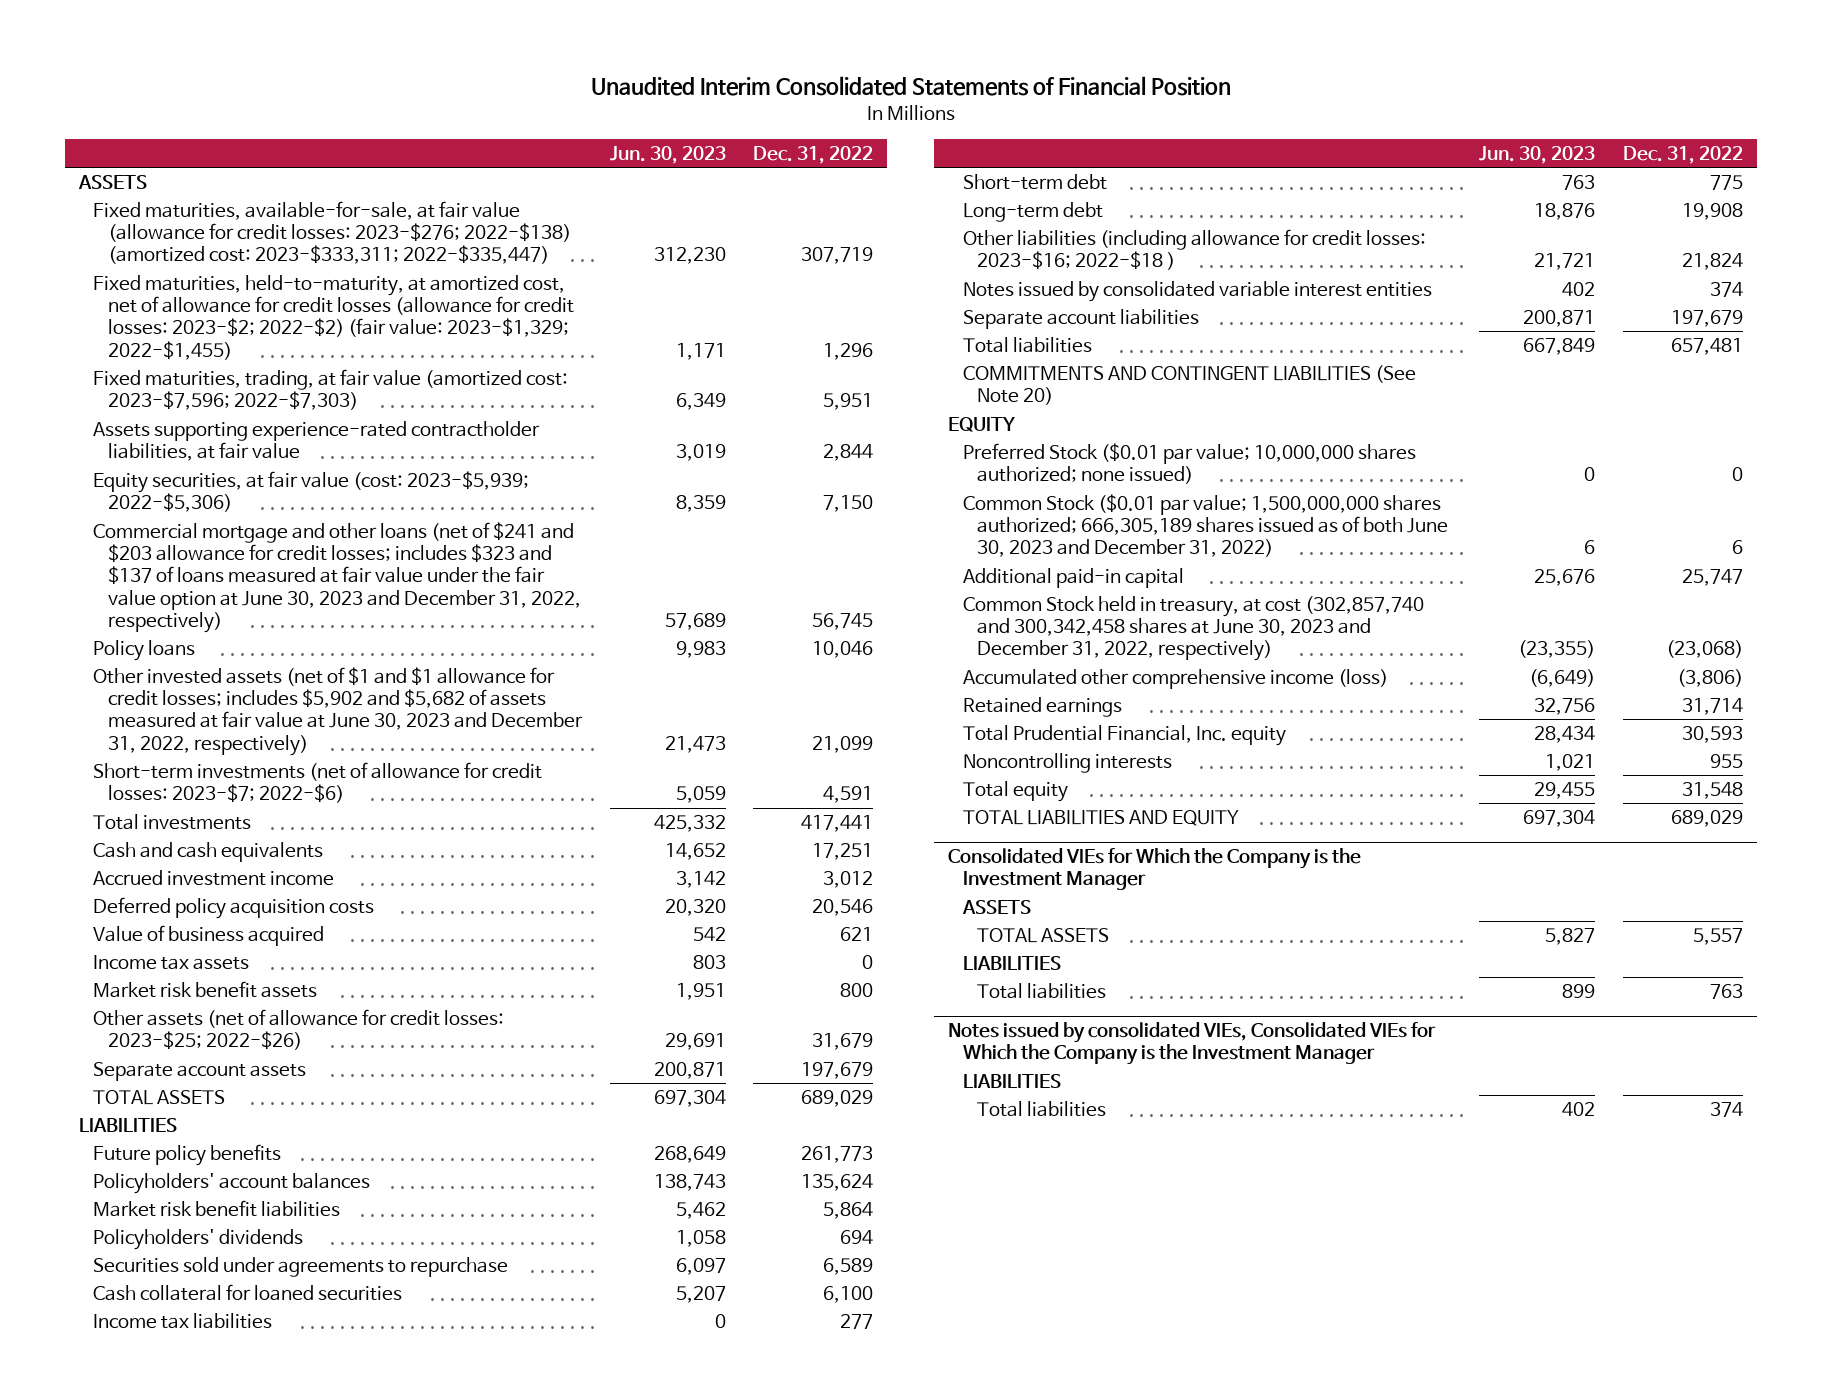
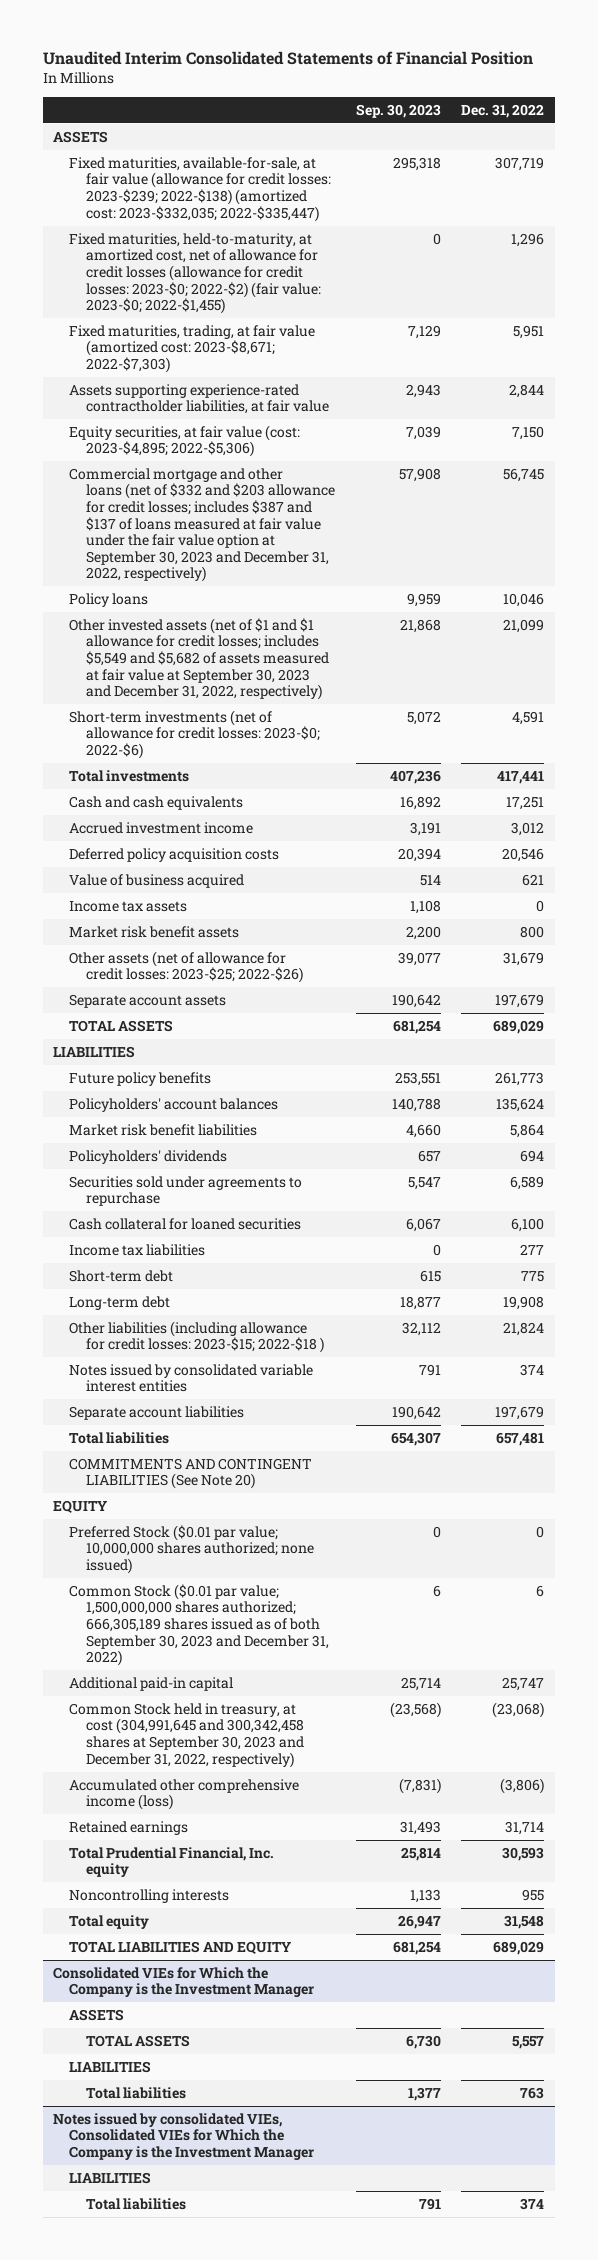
- | Jun. 30, 2023 | Dec. 31, 2022
+ | Sep. 30, 2023 | Dec. 31, 2022
- Fixed maturities, available-for-sale, at fair value (allowance for credit losses: 2023-$276; 2022-$138) (amortized cost: 2023-$333,311; 2022-$335,447) | 312,230 | 307,719
- Fixed maturities, held-to-maturity, at amortized cost, net of allowance for credit losses (allowance for credit losses: 2023-$2; 2022-$2) (fair value: 2023-$1,329; 2022-$1,455) | 1,171 | 1,296
- Fixed maturities, trading, at fair value (amortized cost: 2023-$7,596; 2022-$7,303) | 6,349 | 5,951
+ Fixed maturities, available-for-sale, at fair value (allowance for credit losses: 2023-$239; 2022-$138) (amortized cost: 2023-$332,035; 2022-$335,447) | 295,318 | 307,719
+ Fixed maturities, held-to-maturity, at amortized cost, net of allowance for credit losses (allowance for credit losses: 2023-$0; 2022-$2) (fair value: 2023-$0; 2022-$1,455) | 0 | 1,296
+ Fixed maturities, trading, at fair value (amortized cost: 2023-$8,671; 2022-$7,303) | 7,129 | 5,951
- Equity securities, at fair value (cost: 2023-$5,939; 2022-$5,306) | 8,359 | 7,150
- Commercial mortgage and other loans (net of $241 and $203 allowance for credit losses; includes $323 and $137 of loans measured at fair value under the fair value option at June 30, 2023 and December 31, 2022, respectively) | 57,689 | 56,745
+ Equity securities, at fair value (cost: 2023-$4,895; 2022-$5,306) | 7,039 | 7,150
+ Commercial mortgage and other loans (net of $332 and $203 allowance for credit losses; includes $387 and $137 of loans measured at fair value under the fair value option at September 30, 2023 and December 31, 2022, respectively) | 57,908 | 56,745
- Other invested assets (net of $1 and $1 allowance for credit losses; includes $5,902 and $5,682 of assets measured at fair value at June 30, 2023 and December 31, 2022, respectively) | 21,473 | 21,099
- Short-term investments (net of allowance for credit losses: 2023-$7; 2022-$6) | 5,059 | 4,591
+ Other invested assets (net of $1 and $1 allowance for credit losses; includes $5,549 and $5,682 of assets measured at fair value at September 30, 2023 and December 31, 2022, respectively) | 21,868 | 21,099
+ Short-term investments (net of allowance for credit losses: 2023-$0; 2022-$6) | 5,072 | 4,591
- Other liabilities (including allowance for credit losses: 2023-$16; 2022-$18 ) | 21,721 | 21,824
+ Other liabilities (including allowance for credit losses: 2023-$15; 2022-$18 ) | 32,112 | 21,824
- Common Stock ($0.01 par value; 1,500,000,000 shares authorized; 666,305,189 shares issued as of both June 30, 2023 and December 31, 2022) | 6 | 6
+ Common Stock ($0.01 par value; 1,500,000,000 shares authorized; 666,305,189 shares issued as of both September 30, 2023 and December 31, 2022) | 6 | 6
- Common Stock held in treasury, at cost (302,857,740 and 300,342,458 shares at June 30, 2023 and December 31, 2022, respectively) | (23,355) | (23,068)
+ Common Stock held in treasury, at cost (304,991,645 and 300,342,458 shares at September 30, 2023 and December 31, 2022, respectively) | (23,568) | (23,068)

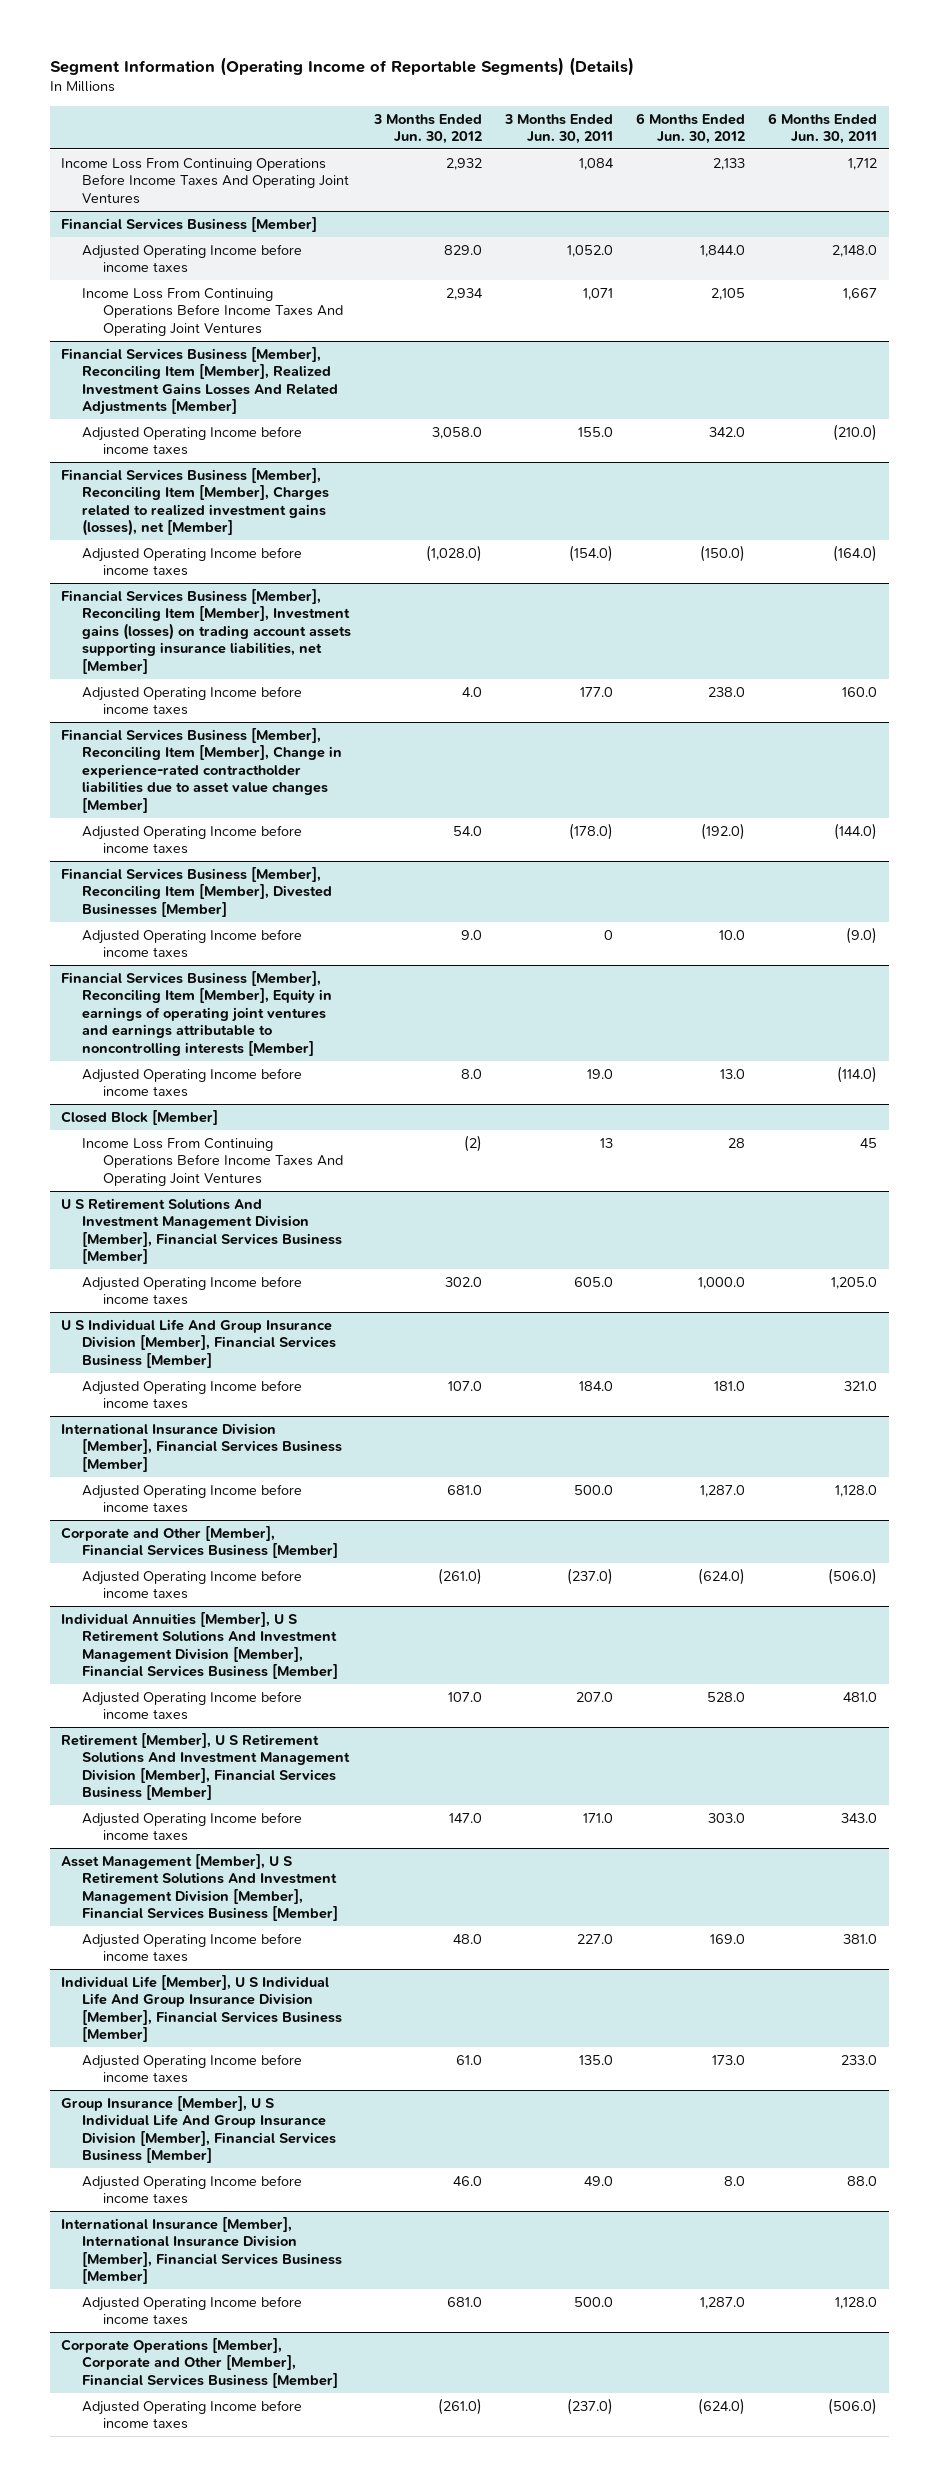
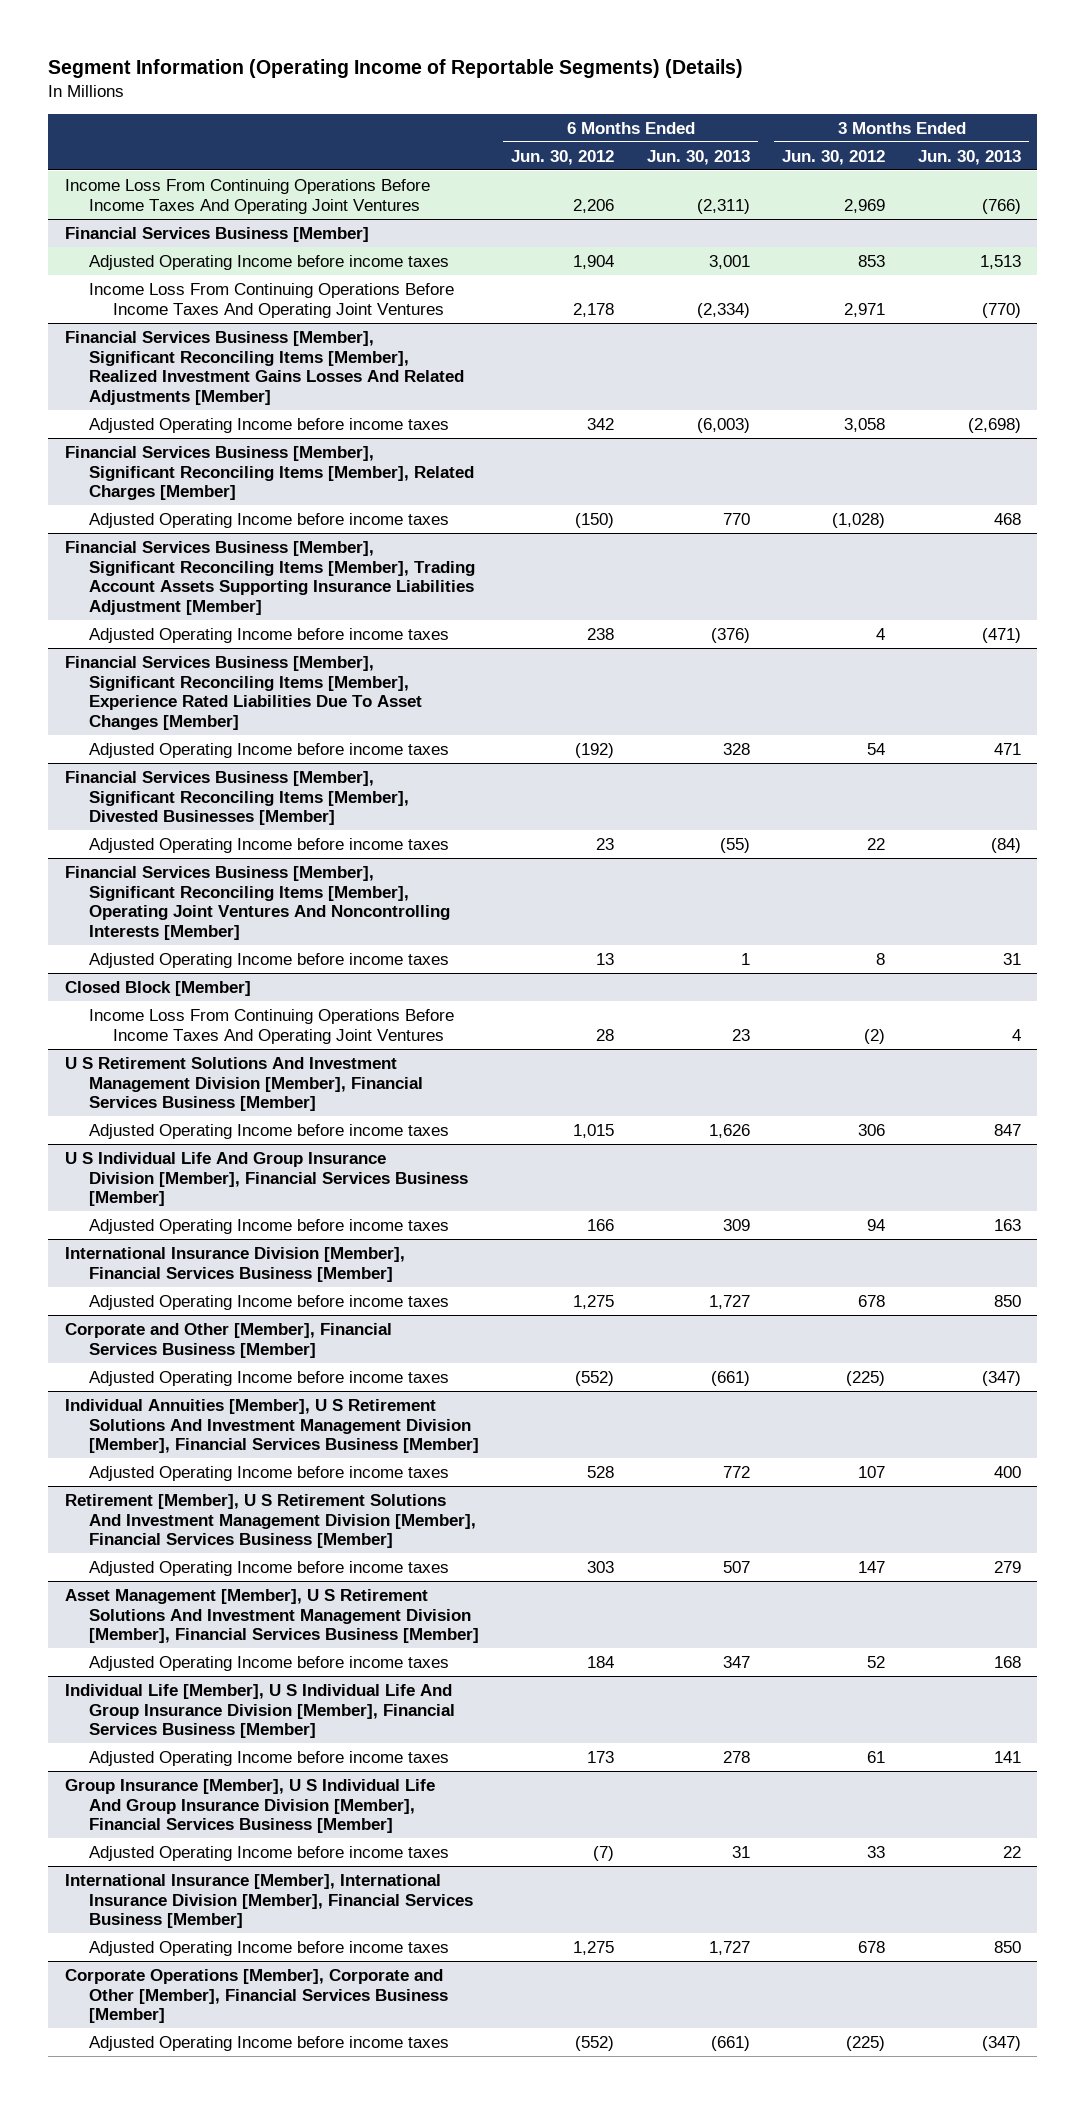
- | 3 Months Ended Jun. 30, 2012 | 3 Months Ended Jun. 30, 2011 | 6 Months Ended Jun. 30, 2012 | 6 Months Ended Jun. 30, 2011
+ | 6 Months Ended Jun. 30, 2012 | 6 Months Ended Jun. 30, 2013 | 3 Months Ended Jun. 30, 2012 | 3 Months Ended Jun. 30, 2013
- Income Loss From Continuing Operations Before Income Taxes And Operating Joint Ventures | 2,932 | 1,084 | 2,133 | 1,712
+ Income Loss From Continuing Operations Before Income Taxes And Operating Joint Ventures | 2,206 | (2,311) | 2,969 | (766)
@ Financial Services Business [Member]
- Adjusted Operating Income before income taxes | 829.0 | 1,052.0 | 1,844.0 | 2,148.0
- Income Loss From Continuing Operations Before Income Taxes And Operating Joint Ventures | 2,934 | 1,071 | 2,105 | 1,667
- Financial Services Business [Member], Reconciling Item [Member], Realized Investment Gains Losses And Related Adjustments [Member]
- Adjusted Operating Income before income taxes | 3,058.0 | 155.0 | 342.0 | (210.0)
- Financial Services Business [Member], Reconciling Item [Member], Charges related to realized investment gains (losses), net [Member]
- Adjusted Operating Income before income taxes | (1,028.0) | (154.0) | (150.0) | (164.0)
- Financial Services Business [Member], Reconciling Item [Member], Investment gains (losses) on trading account assets supporting insurance liabilities, net [Member]
- Adjusted Operating Income before income taxes | 4.0 | 177.0 | 238.0 | 160.0
- Financial Services Business [Member], Reconciling Item [Member], Change in experience-rated contractholder liabilities due to asset value changes [Member]
- Adjusted Operating Income before income taxes | 54.0 | (178.0) | (192.0) | (144.0)
- Financial Services Business [Member], Reconciling Item [Member], Divested Businesses [Member]
- Adjusted Operating Income before income taxes | 9.0 | 0 | 10.0 | (9.0)
- Financial Services Business [Member], Reconciling Item [Member], Equity in earnings of operating joint ventures and earnings attributable to noncontrolling interests [Member]
- Adjusted Operating Income before income taxes | 8.0 | 19.0 | 13.0 | (114.0)
@ Financial Services Business [Member]
+ Adjusted Operating Income before income taxes | 1,904 | 3,001 | 853 | 1,513
+ Income Loss From Continuing Operations Before Income Taxes And Operating Joint Ventures | 2,178 | (2,334) | 2,971 | (770)
+ Financial Services Business [Member], Significant Reconciling Items [Member], Realized Investment Gains Losses And Related Adjustments [Member]
+ Adjusted Operating Income before income taxes | 342 | (6,003) | 3,058 | (2,698)
+ Financial Services Business [Member], Significant Reconciling Items [Member], Related Charges [Member]
+ Adjusted Operating Income before income taxes | (150) | 770 | (1,028) | 468
+ Financial Services Business [Member], Significant Reconciling Items [Member], Trading Account Assets Supporting Insurance Liabilities Adjustment [Member]
+ Adjusted Operating Income before income taxes | 238 | (376) | 4 | (471)
+ Financial Services Business [Member], Significant Reconciling Items [Member], Experience Rated Liabilities Due To Asset Changes [Member]
+ Adjusted Operating Income before income taxes | (192) | 328 | 54 | 471
+ Financial Services Business [Member], Significant Reconciling Items [Member], Divested Businesses [Member]
+ Adjusted Operating Income before income taxes | 23 | (55) | 22 | (84)
+ Financial Services Business [Member], Significant Reconciling Items [Member], Operating Joint Ventures And Noncontrolling Interests [Member]
+ Adjusted Operating Income before income taxes | 13 | 1 | 8 | 31
@ U S Retirement Solutions And Investment Management Division [Member], Financial Services Business [Member]
- Adjusted Operating Income before income taxes | 302.0 | 605.0 | 1,000.0 | 1,205.0
+ Adjusted Operating Income before income taxes | 1,015 | 1,626 | 306 | 847
@ U S Individual Life And Group Insurance Division [Member], Financial Services Business [Member]
- Adjusted Operating Income before income taxes | 107.0 | 184.0 | 181.0 | 321.0
+ Adjusted Operating Income before income taxes | 166 | 309 | 94 | 163
@ International Insurance Division [Member], Financial Services Business [Member]
- Adjusted Operating Income before income taxes | 681.0 | 500.0 | 1,287.0 | 1,128.0
+ Adjusted Operating Income before income taxes | 1,275 | 1,727 | 678 | 850
@ Corporate and Other [Member], Financial Services Business [Member]
- Adjusted Operating Income before income taxes | (261.0) | (237.0) | (624.0) | (506.0)
+ Adjusted Operating Income before income taxes | (552) | (661) | (225) | (347)
@ Individual Annuities [Member], U S Retirement Solutions And Investment Management Division [Member], Financial Services Business [Member]
- Adjusted Operating Income before income taxes | 107.0 | 207.0 | 528.0 | 481.0
+ Adjusted Operating Income before income taxes | 528 | 772 | 107 | 400
@ Retirement [Member], U S Retirement Solutions And Investment Management Division [Member], Financial Services Business [Member]
- Adjusted Operating Income before income taxes | 147.0 | 171.0 | 303.0 | 343.0
+ Adjusted Operating Income before income taxes | 303 | 507 | 147 | 279
@ Asset Management [Member], U S Retirement Solutions And Investment Management Division [Member], Financial Services Business [Member]
- Adjusted Operating Income before income taxes | 48.0 | 227.0 | 169.0 | 381.0
+ Adjusted Operating Income before income taxes | 184 | 347 | 52 | 168
@ Individual Life [Member], U S Individual Life And Group Insurance Division [Member], Financial Services Business [Member]
- Adjusted Operating Income before income taxes | 61.0 | 135.0 | 173.0 | 233.0
+ Adjusted Operating Income before income taxes | 173 | 278 | 61 | 141
@ Group Insurance [Member], U S Individual Life And Group Insurance Division [Member], Financial Services Business [Member]
- Adjusted Operating Income before income taxes | 46.0 | 49.0 | 8.0 | 88.0
+ Adjusted Operating Income before income taxes | (7) | 31 | 33 | 22
@ International Insurance [Member], International Insurance Division [Member], Financial Services Business [Member]
- Adjusted Operating Income before income taxes | 681.0 | 500.0 | 1,287.0 | 1,128.0
+ Adjusted Operating Income before income taxes | 1,275 | 1,727 | 678 | 850
@ Corporate Operations [Member], Corporate and Other [Member], Financial Services Business [Member]
- Adjusted Operating Income before income taxes | (261.0) | (237.0) | (624.0) | (506.0)
+ Adjusted Operating Income before income taxes | (552) | (661) | (225) | (347)

